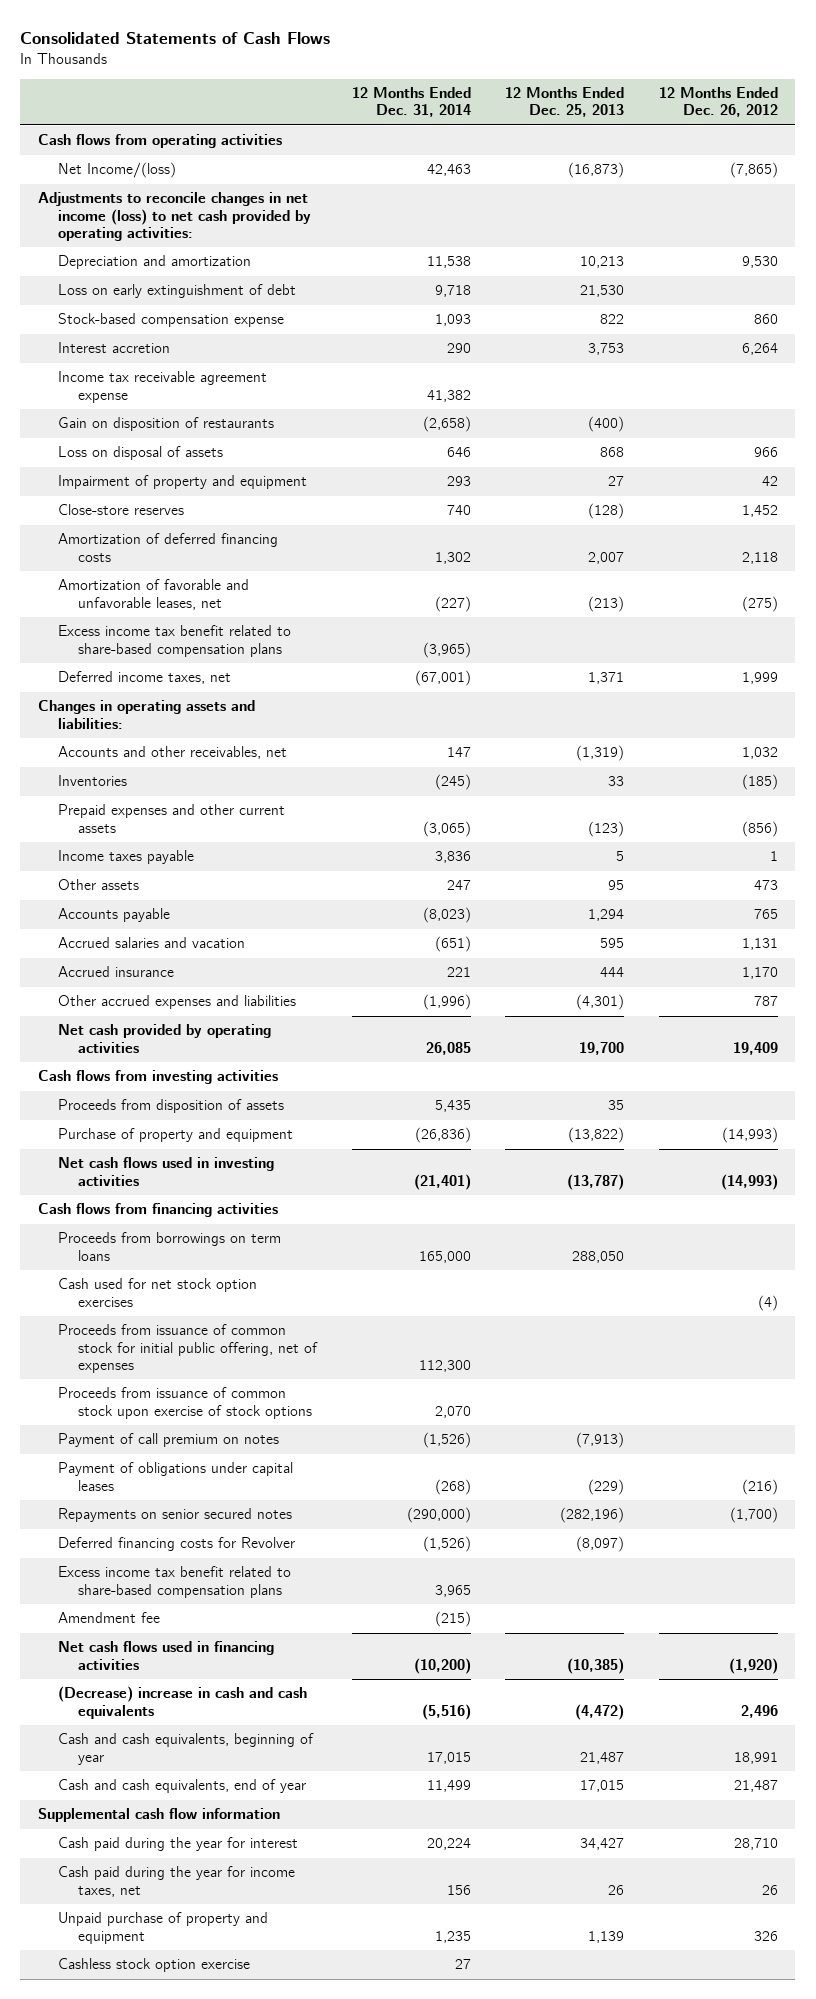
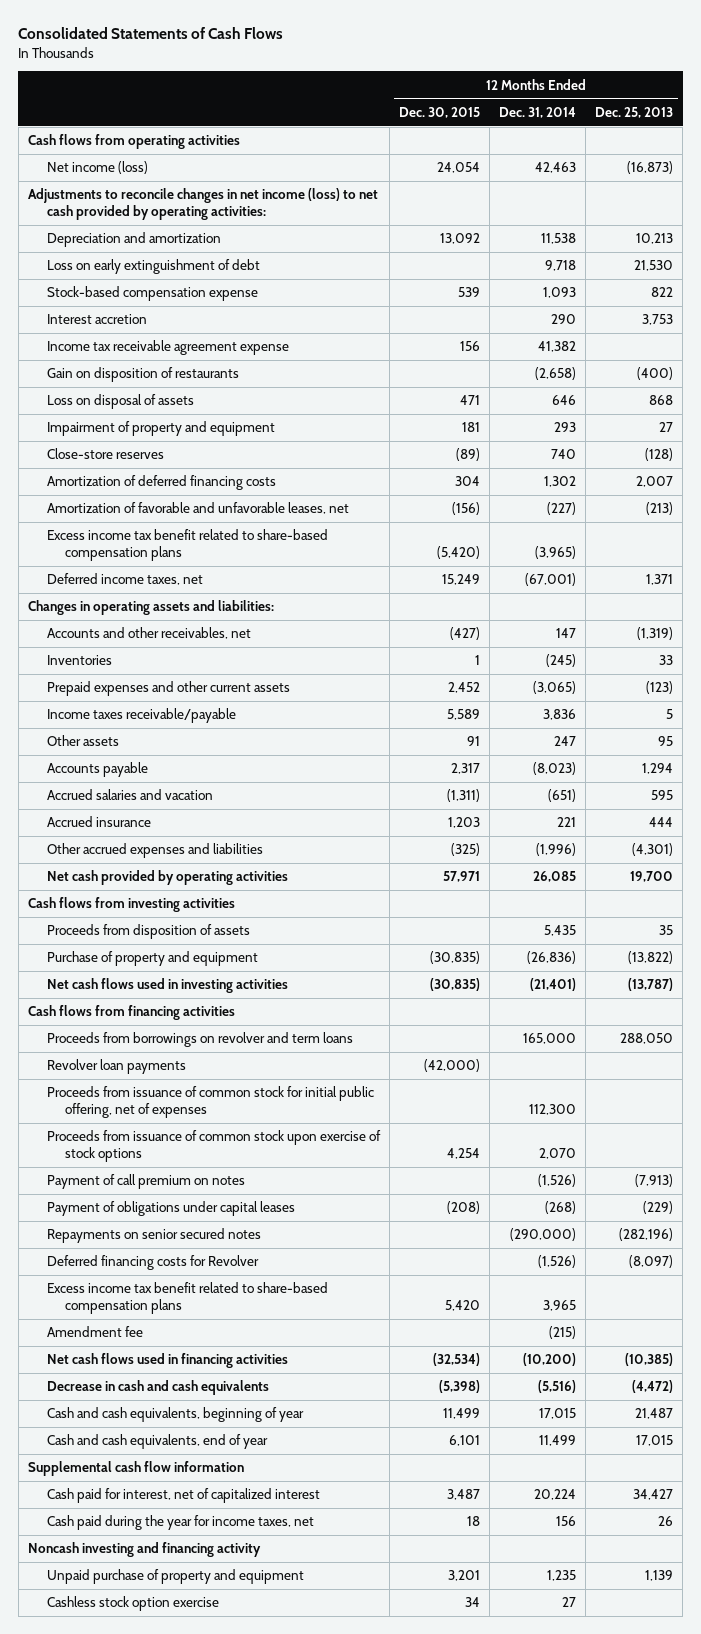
- | 12 Months Ended Dec. 31, 2014 | 12 Months Ended Dec. 25, 2013 | 12 Months Ended Dec. 26, 2012
+ | 12 Months Ended Dec. 30, 2015 | 12 Months Ended Dec. 31, 2014 | 12 Months Ended Dec. 25, 2013
- Net Income/(loss) | 42,463 | (16,873) | (7,865)
+ Net income (loss) | 24,054 | 42,463 | (16,873)
- Income taxes payable | 3,836 | 5 | 1
+ Income taxes receivable/payable | 5,589 | 3,836 | 5
- Proceeds from borrowings on term loans | 165,000 | 288,050 |
- Cash used for net stock option exercises | | | (4)
+ Proceeds from borrowings on revolver and term loans | | 165,000 | 288,050
+ Revolver loan payments | (42,000) | |
- (Decrease) increase in cash and cash equivalents | (5,516) | (4,472) | 2,496
+ Decrease in cash and cash equivalents | (5,398) | (5,516) | (4,472)
- Cash paid during the year for interest | 20,224 | 34,427 | 28,710
+ Cash paid for interest, net of capitalized interest | 3,487 | 20,224 | 34,427
+ Noncash investing and financing activity

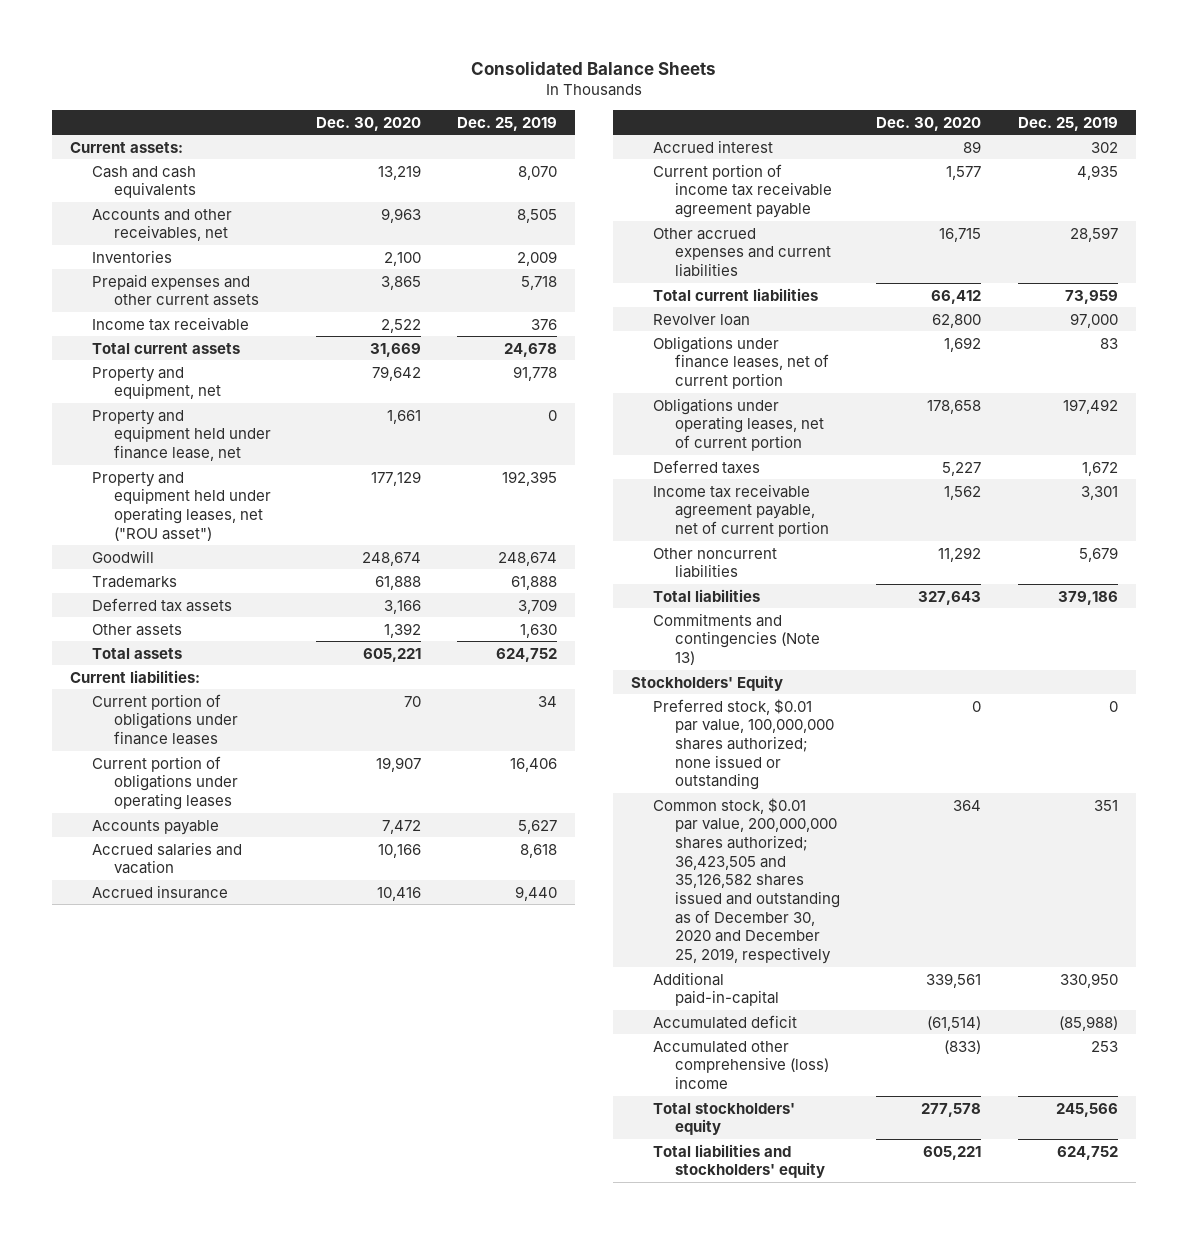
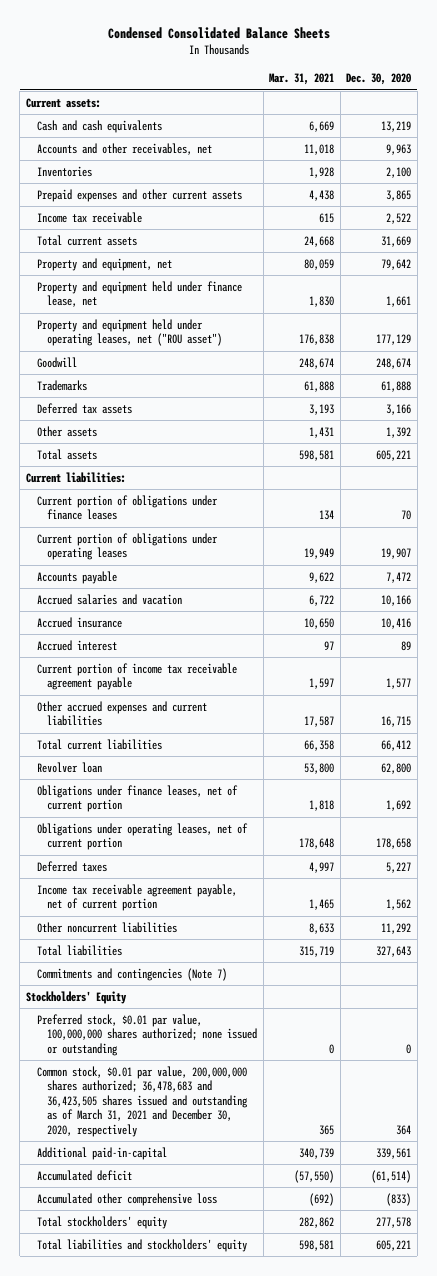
- Consolidated Balance Sheets
+ Condensed Consolidated Balance Sheets
- | Dec. 30, 2020 | Dec. 25, 2019
+ | Mar. 31, 2021 | Dec. 30, 2020
- Commitments and contingencies (Note 13)
+ Commitments and contingencies (Note 7)
- Common stock, $0.01 par value, 200,000,000 shares authorized; 36,423,505 and 35,126,582 shares issued and outstanding as of December 30, 2020 and December 25, 2019, respectively | 364 | 351
+ Common stock, $0.01 par value, 200,000,000 shares authorized; 36,478,683 and 36,423,505 shares issued and outstanding as of March 31, 2021 and December 30, 2020, respectively | 365 | 364
- Accumulated other comprehensive (loss) income | (833) | 253
+ Accumulated other comprehensive loss | (692) | (833)

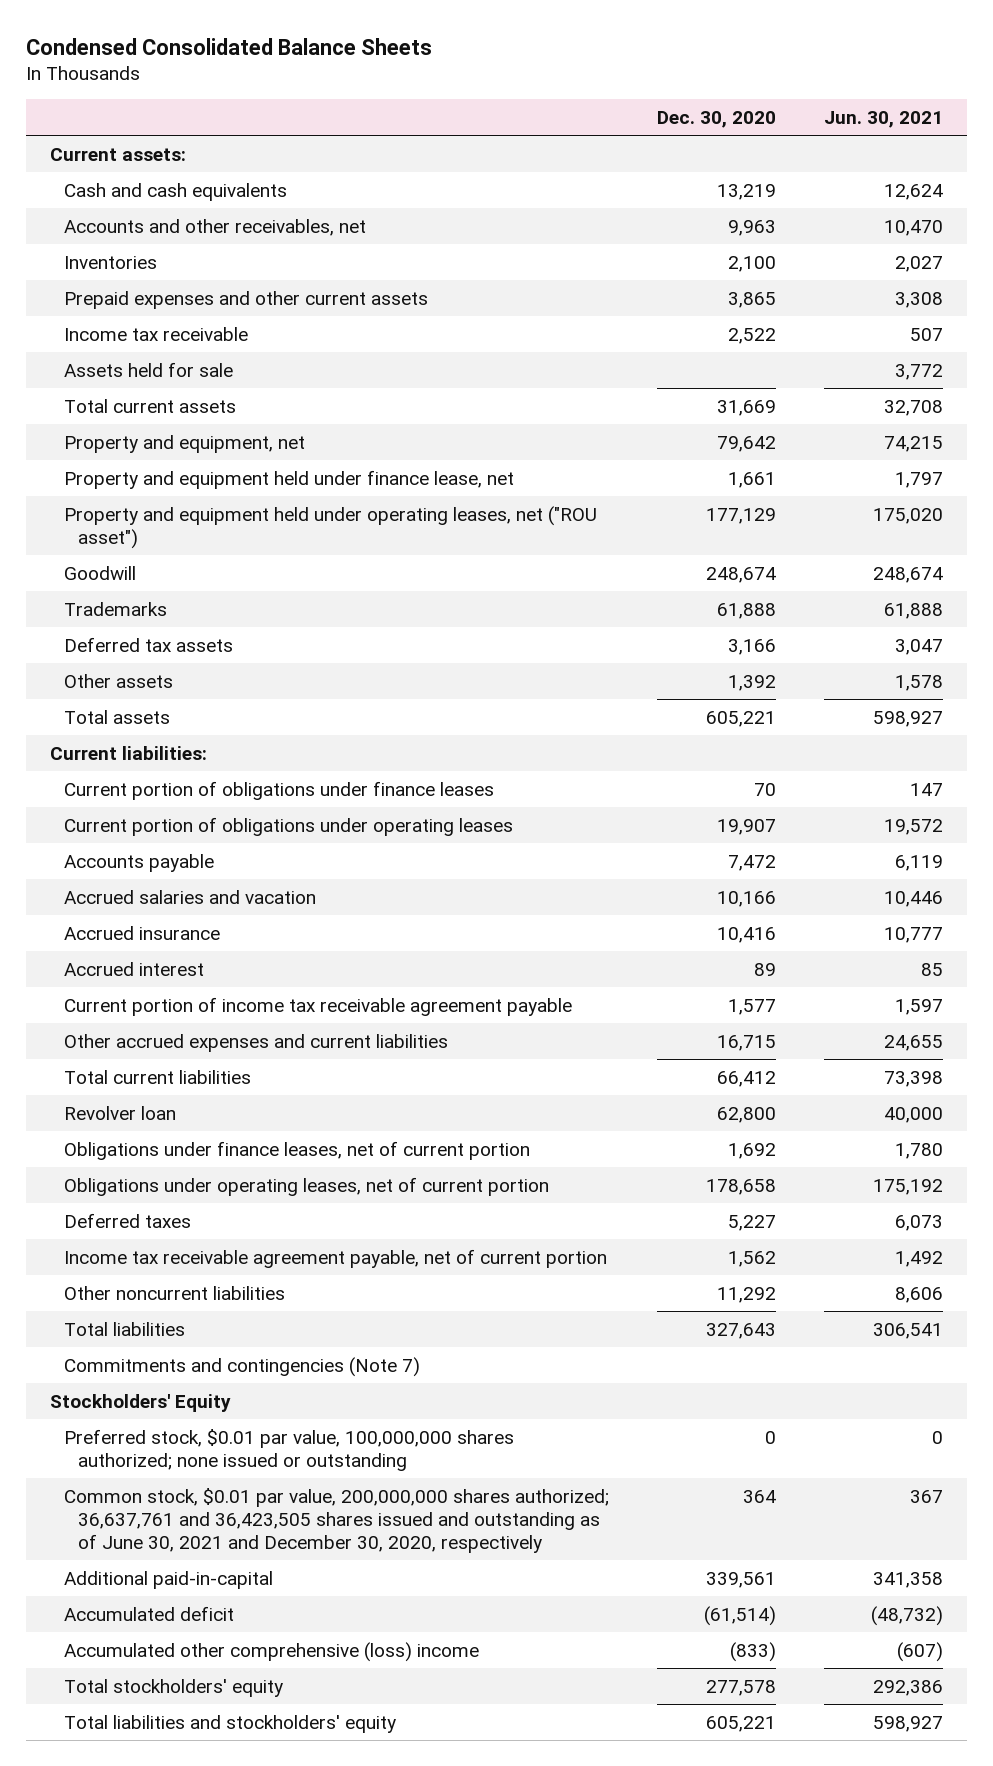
- | Mar. 31, 2021 | Dec. 30, 2020
+ | Dec. 30, 2020 | Jun. 30, 2021
+ Assets held for sale | | 3,772
- Common stock, $0.01 par value, 200,000,000 shares authorized; 36,478,683 and 36,423,505 shares issued and outstanding as of March 31, 2021 and December 30, 2020, respectively | 365 | 364
+ Common stock, $0.01 par value, 200,000,000 shares authorized; 36,637,761 and 36,423,505 shares issued and outstanding as of June 30, 2021 and December 30, 2020, respectively | 364 | 367
- Accumulated other comprehensive loss | (692) | (833)
+ Accumulated other comprehensive (loss) income | (833) | (607)

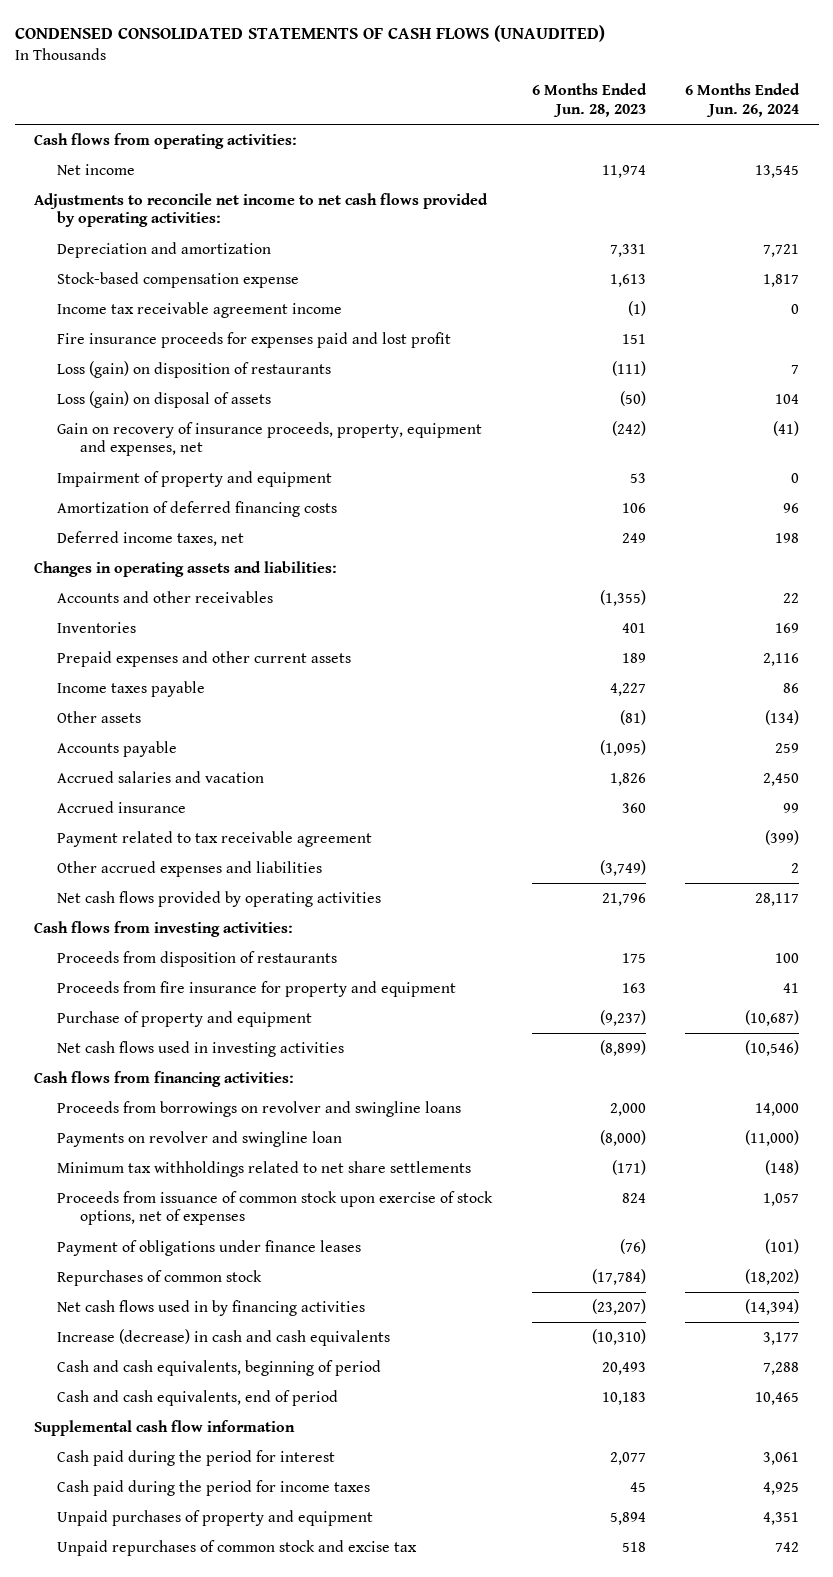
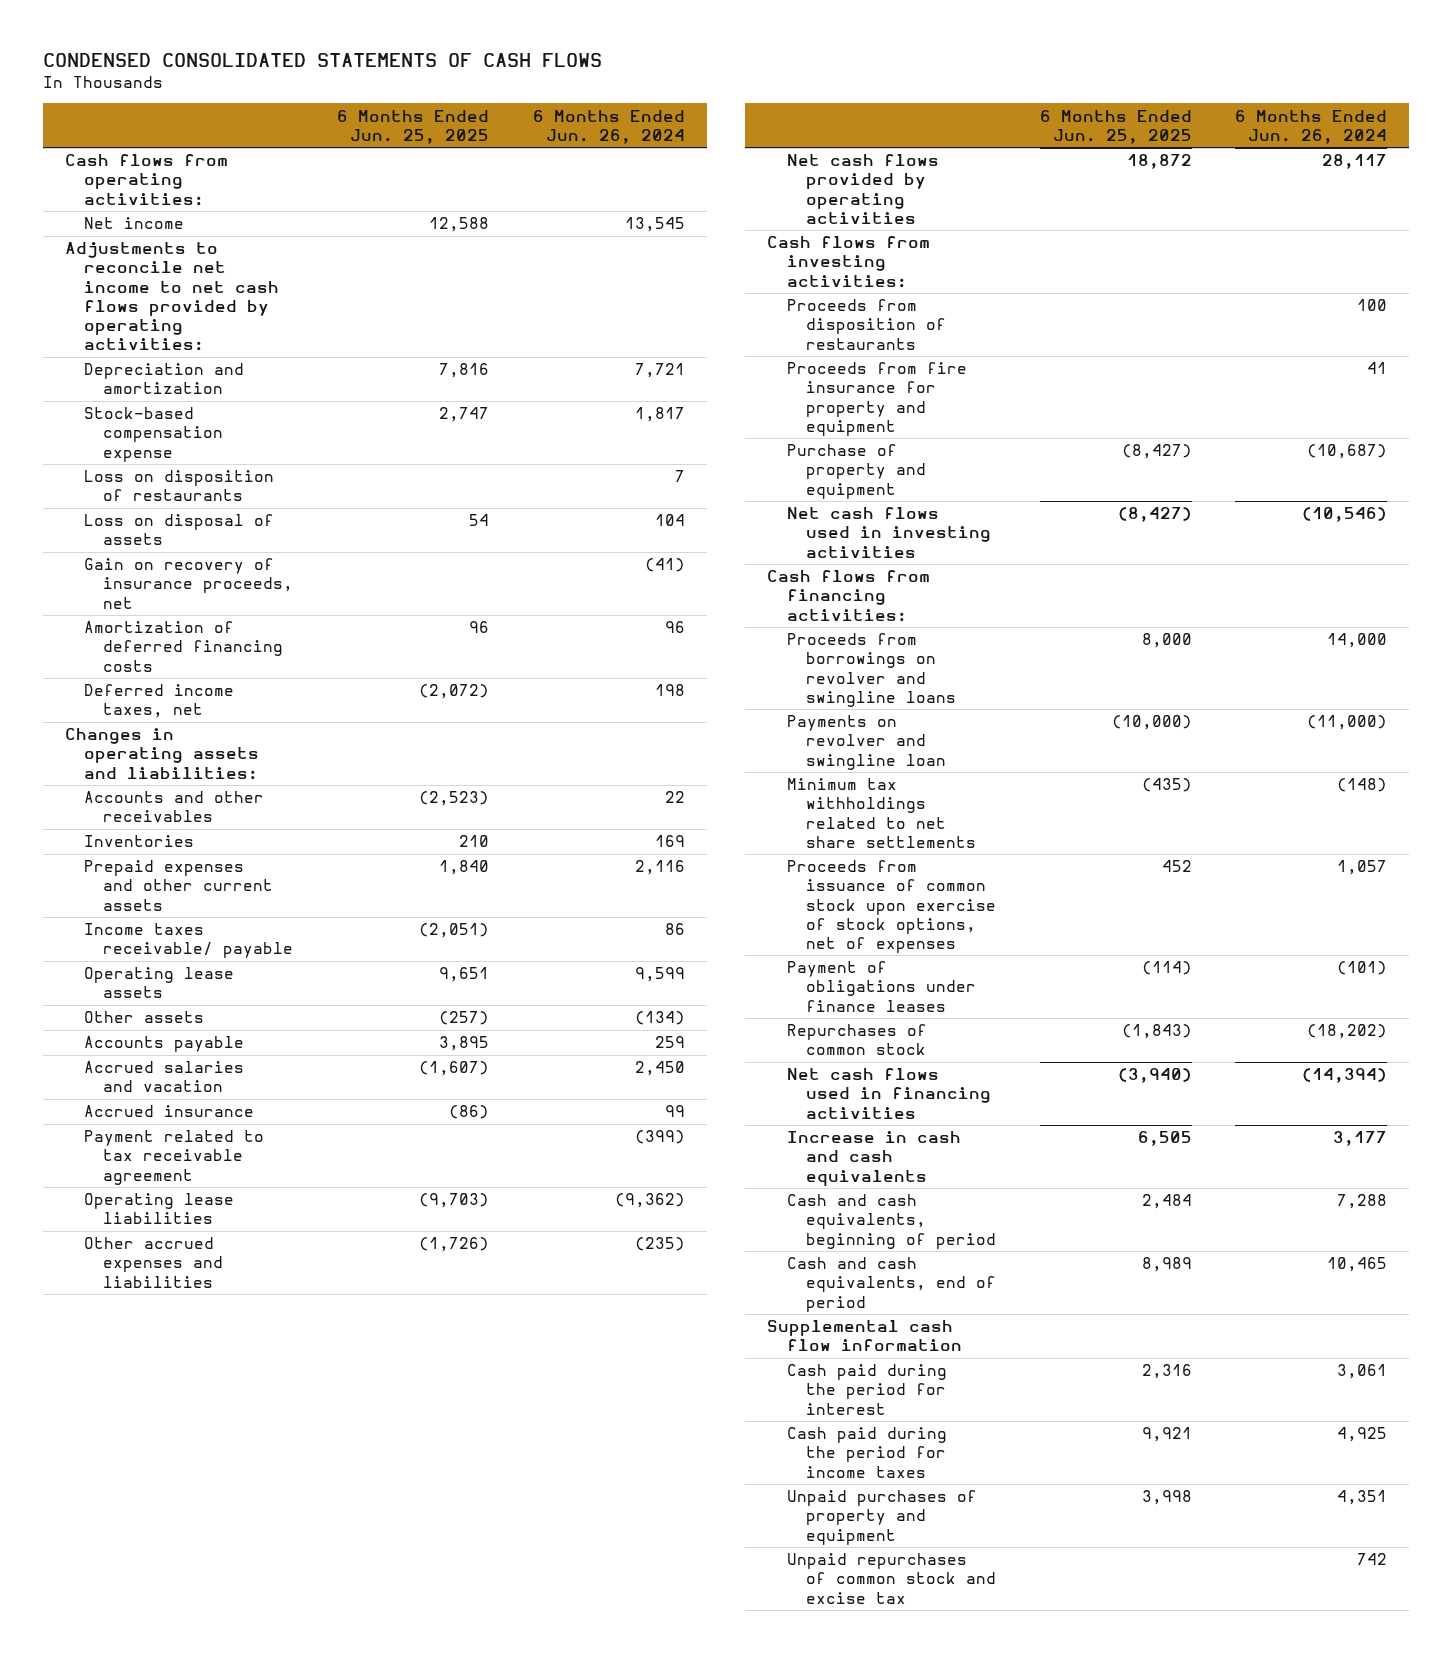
- CONDENSED CONSOLIDATED STATEMENTS OF CASH FLOWS (UNAUDITED)
+ CONDENSED CONSOLIDATED STATEMENTS OF CASH FLOWS
- | 6 Months Ended Jun. 28, 2023 | 6 Months Ended Jun. 26, 2024
+ | 6 Months Ended Jun. 25, 2025 | 6 Months Ended Jun. 26, 2024
- Income tax receivable agreement income | (1) | 0
- Fire insurance proceeds for expenses paid and lost profit | 151 |
- Loss (gain) on disposition of restaurants | (111) | 7
- Loss (gain) on disposal of assets | (50) | 104
- Gain on recovery of insurance proceeds, property, equipment and expenses, net | (242) | (41)
- Impairment of property and equipment | 53 | 0
+ Loss on disposition of restaurants | | 7
+ Loss on disposal of assets | 54 | 104
+ Gain on recovery of insurance proceeds, net | | (41)
- Income taxes payable | 4,227 | 86
+ Income taxes receivable/ payable | (2,051) | 86
+ Operating lease assets | 9,651 | 9,599
- Other accrued expenses and liabilities | (3,749) | 2
+ Operating lease liabilities | (9,703) | (9,362)
+ Other accrued expenses and liabilities | (1,726) | (235)
- Net cash flows used in by financing activities | (23,207) | (14,394)
- Increase (decrease) in cash and cash equivalents | (10,310) | 3,177
+ Net cash flows used in financing activities | (3,940) | (14,394)
+ Increase in cash and cash equivalents | 6,505 | 3,177

